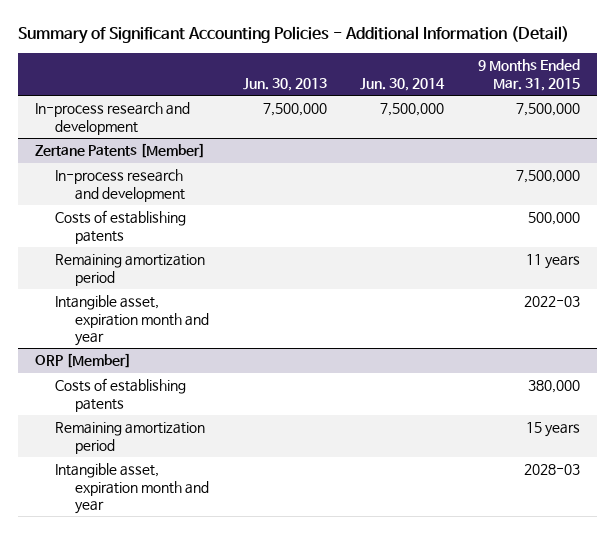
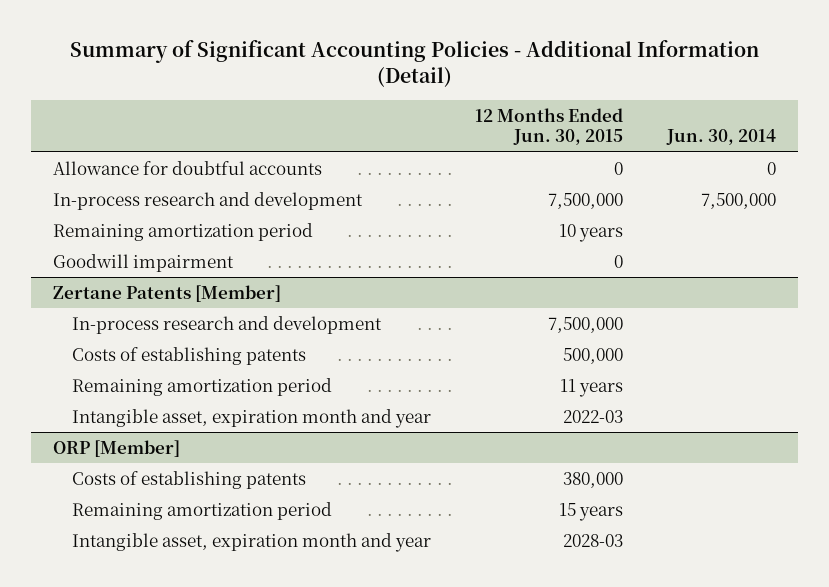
- | Jun. 30, 2013 | Jun. 30, 2014 | 9 Months Ended Mar. 31, 2015
+ | 12 Months Ended Jun. 30, 2015 | Jun. 30, 2014
+ Allowance for doubtful accounts | 0 | 0
+ Remaining amortization period | 10 years |
+ Goodwill impairment | 0 |

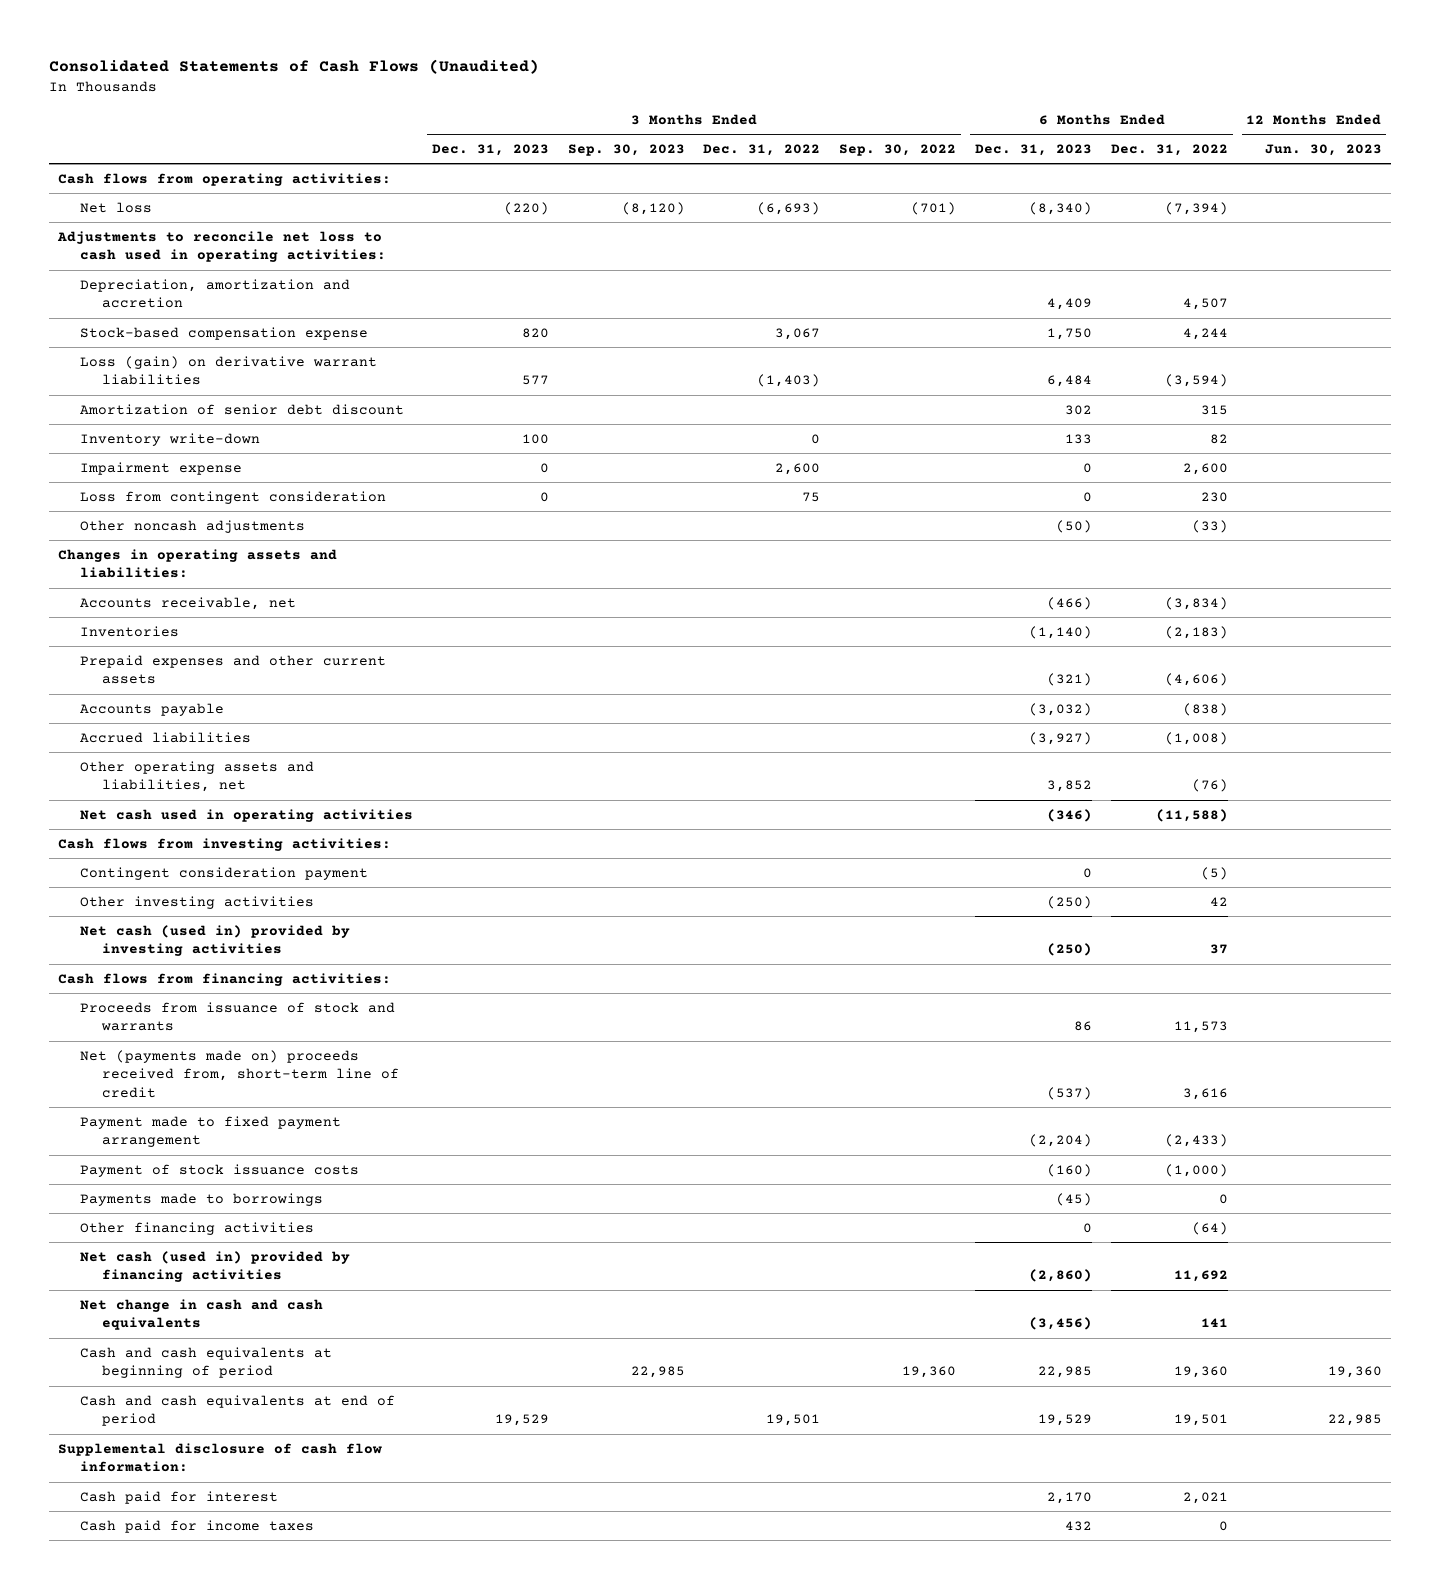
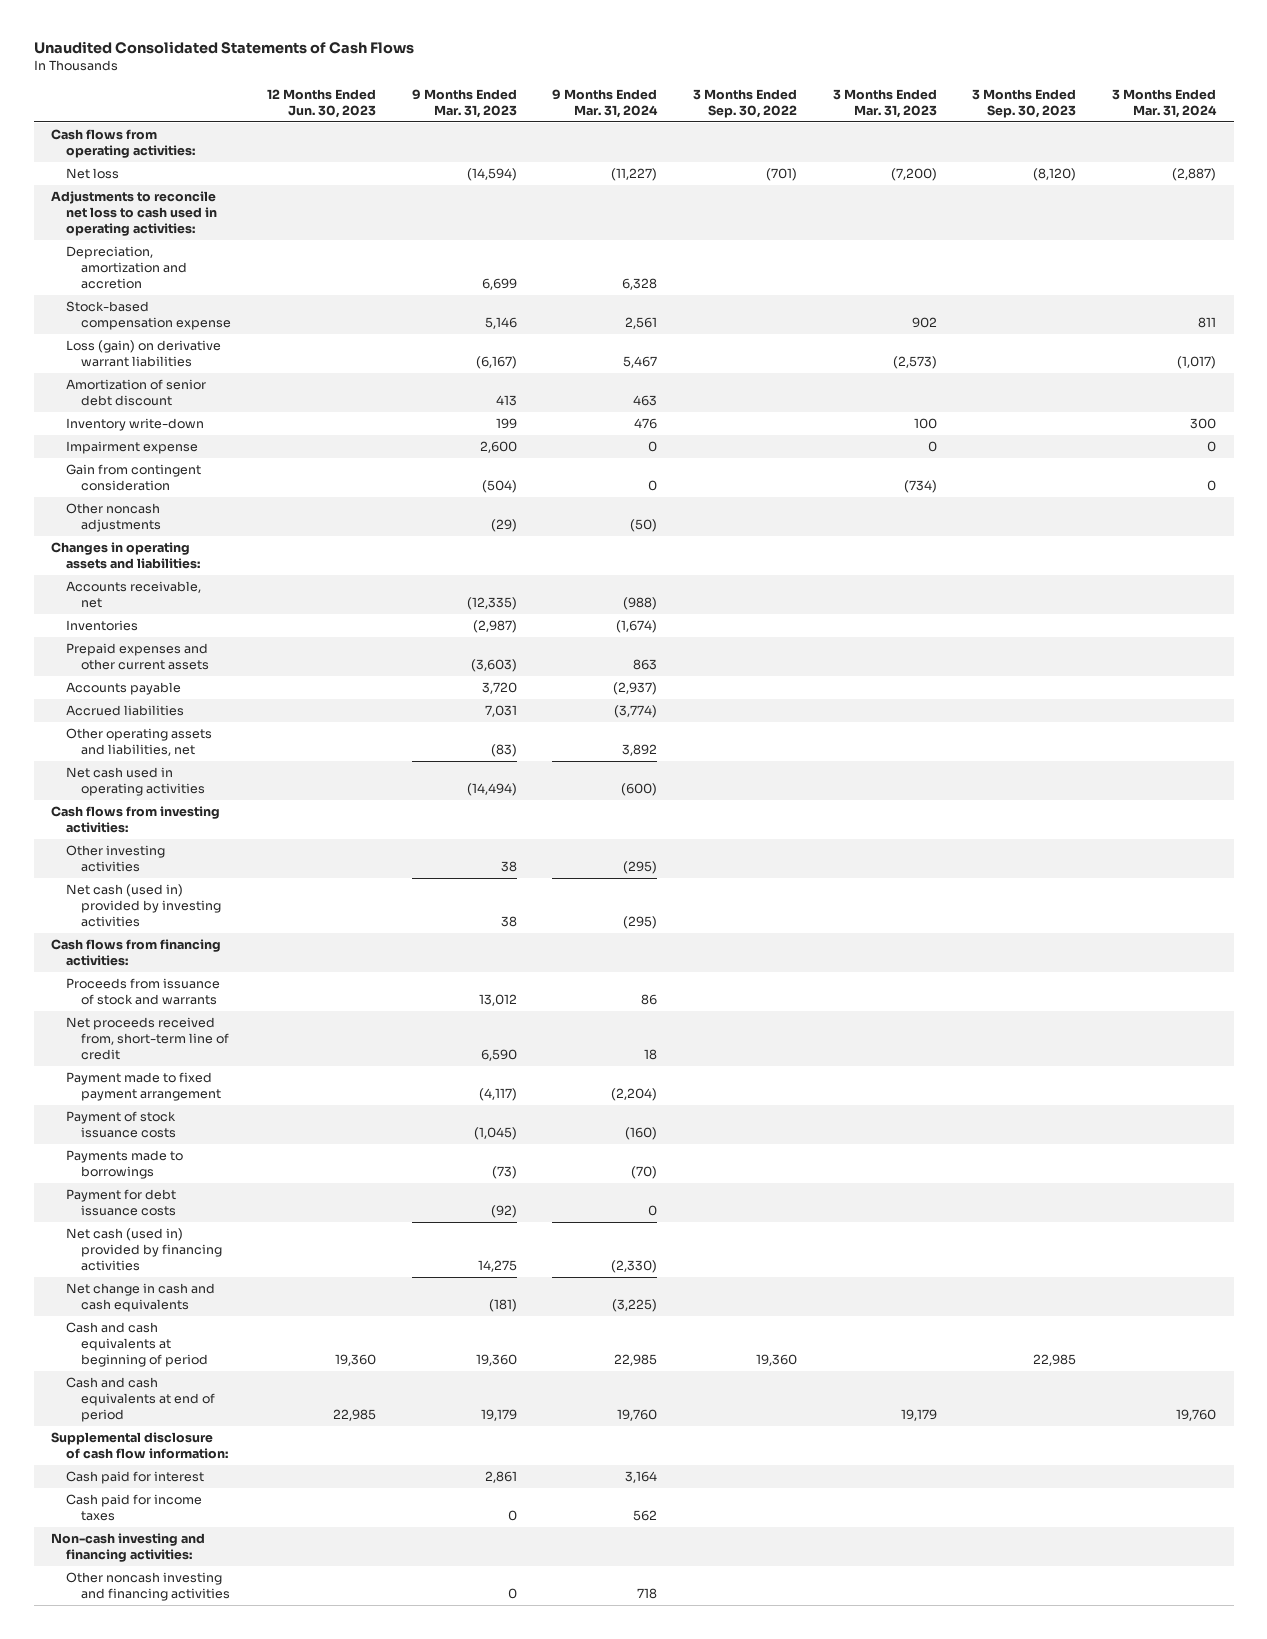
- Consolidated Statements of Cash Flows (Unaudited)
+ Unaudited Consolidated Statements of Cash Flows
- | 3 Months Ended Dec. 31, 2023 | 3 Months Ended Sep. 30, 2023 | 3 Months Ended Dec. 31, 2022 | 3 Months Ended Sep. 30, 2022 | 6 Months Ended Dec. 31, 2023 | 6 Months Ended Dec. 31, 2022 | 12 Months Ended Jun. 30, 2023
+ | 12 Months Ended Jun. 30, 2023 | 9 Months Ended Mar. 31, 2023 | 9 Months Ended Mar. 31, 2024 | 3 Months Ended Sep. 30, 2022 | 3 Months Ended Mar. 31, 2023 | 3 Months Ended Sep. 30, 2023 | 3 Months Ended Mar. 31, 2024
- Loss from contingent consideration | 0 | | 75 | | 0 | 230 |
+ Gain from contingent consideration | | (504) | 0 | | (734) | | 0
- Contingent consideration payment | | | | | 0 | (5) |
- Net (payments made on) proceeds received from, short-term line of credit | | | | | (537) | 3,616 |
+ Net proceeds received from, short-term line of credit | | 6,590 | 18 | | | |
- Other financing activities | | | | | 0 | (64) |
+ Payment for debt issuance costs | | (92) | 0 | | | |
+ Non-cash investing and financing activities:
+ Other noncash investing and financing activities | | 0 | 718 | | | |

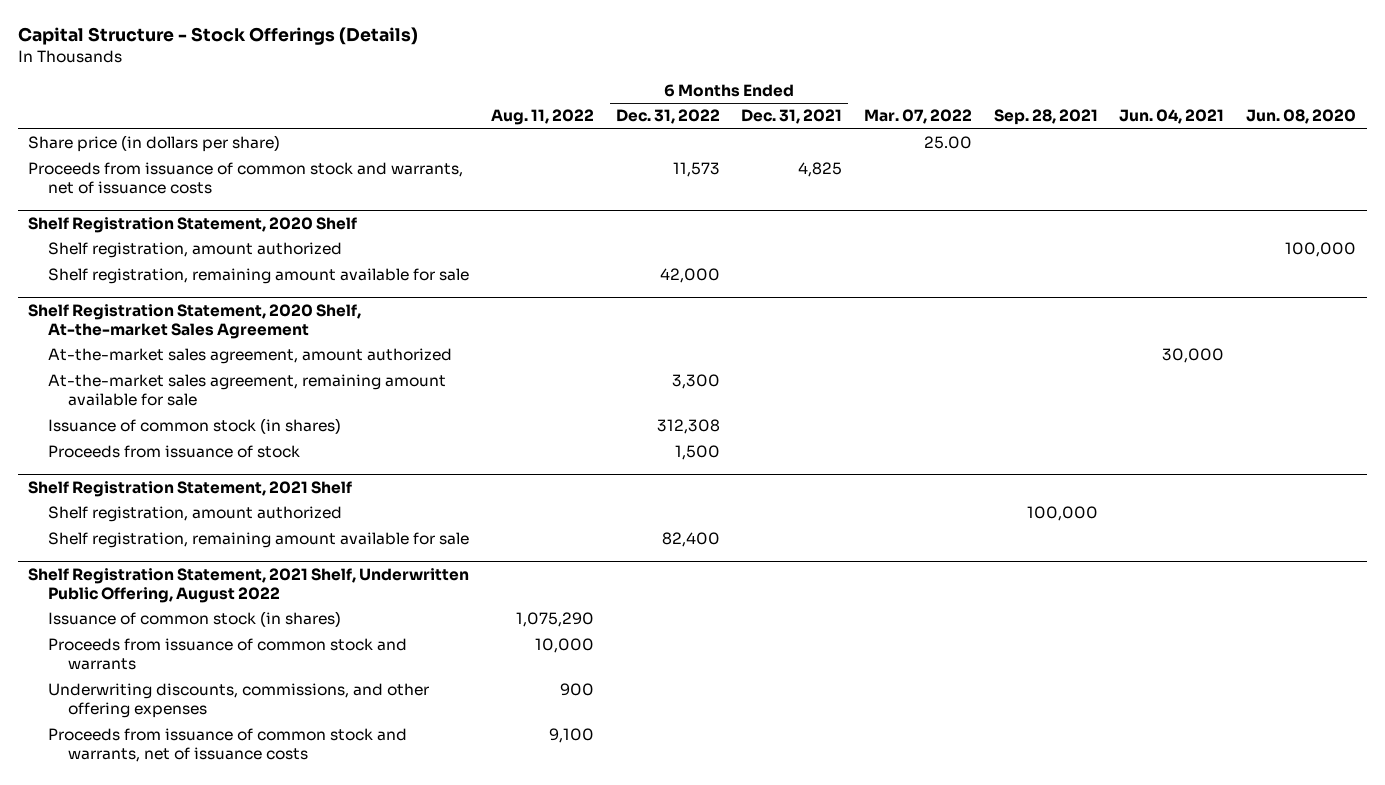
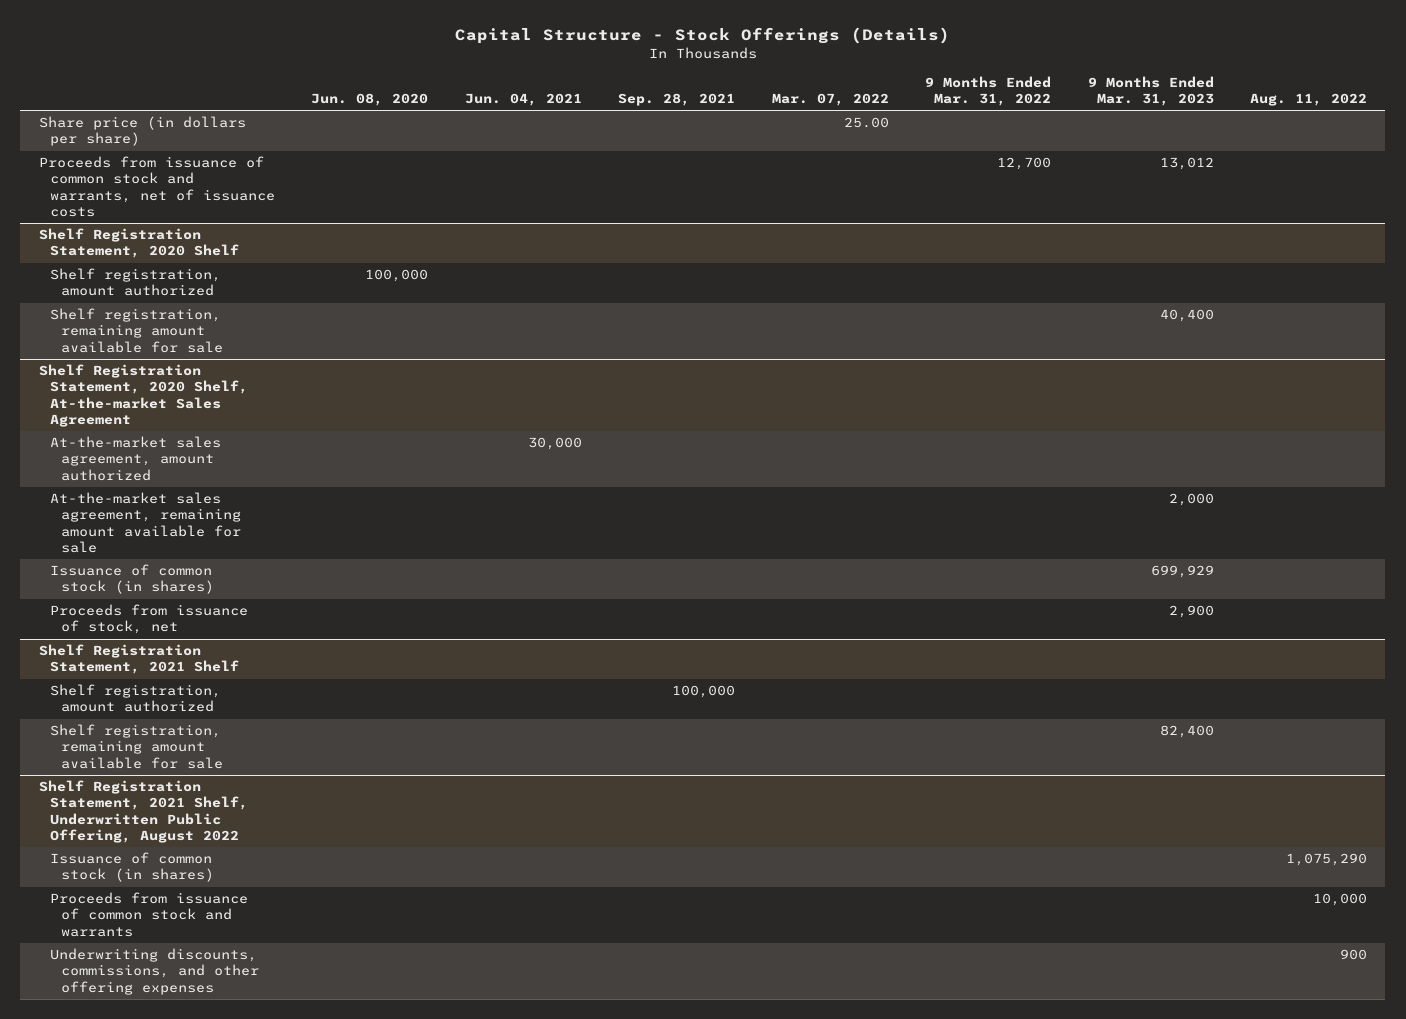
- | Aug. 11, 2022 | 6 Months Ended Dec. 31, 2022 | 6 Months Ended Dec. 31, 2021 | Mar. 07, 2022 | Sep. 28, 2021 | Jun. 04, 2021 | Jun. 08, 2020
+ | Jun. 08, 2020 | Jun. 04, 2021 | Sep. 28, 2021 | Mar. 07, 2022 | 9 Months Ended Mar. 31, 2022 | 9 Months Ended Mar. 31, 2023 | Aug. 11, 2022
@ Shelf Registration Statement, 2020 Shelf, At-the-market Sales Agreement
- Proceeds from issuance of stock | | 1,500 | | | | |
+ Proceeds from issuance of stock, net | | | | | | 2,900 |
@ Shelf Registration Statement, 2021 Shelf, Underwritten Public Offering, August 2022
- Proceeds from issuance of common stock and warrants, net of issuance costs | 9,100 | | | | | |

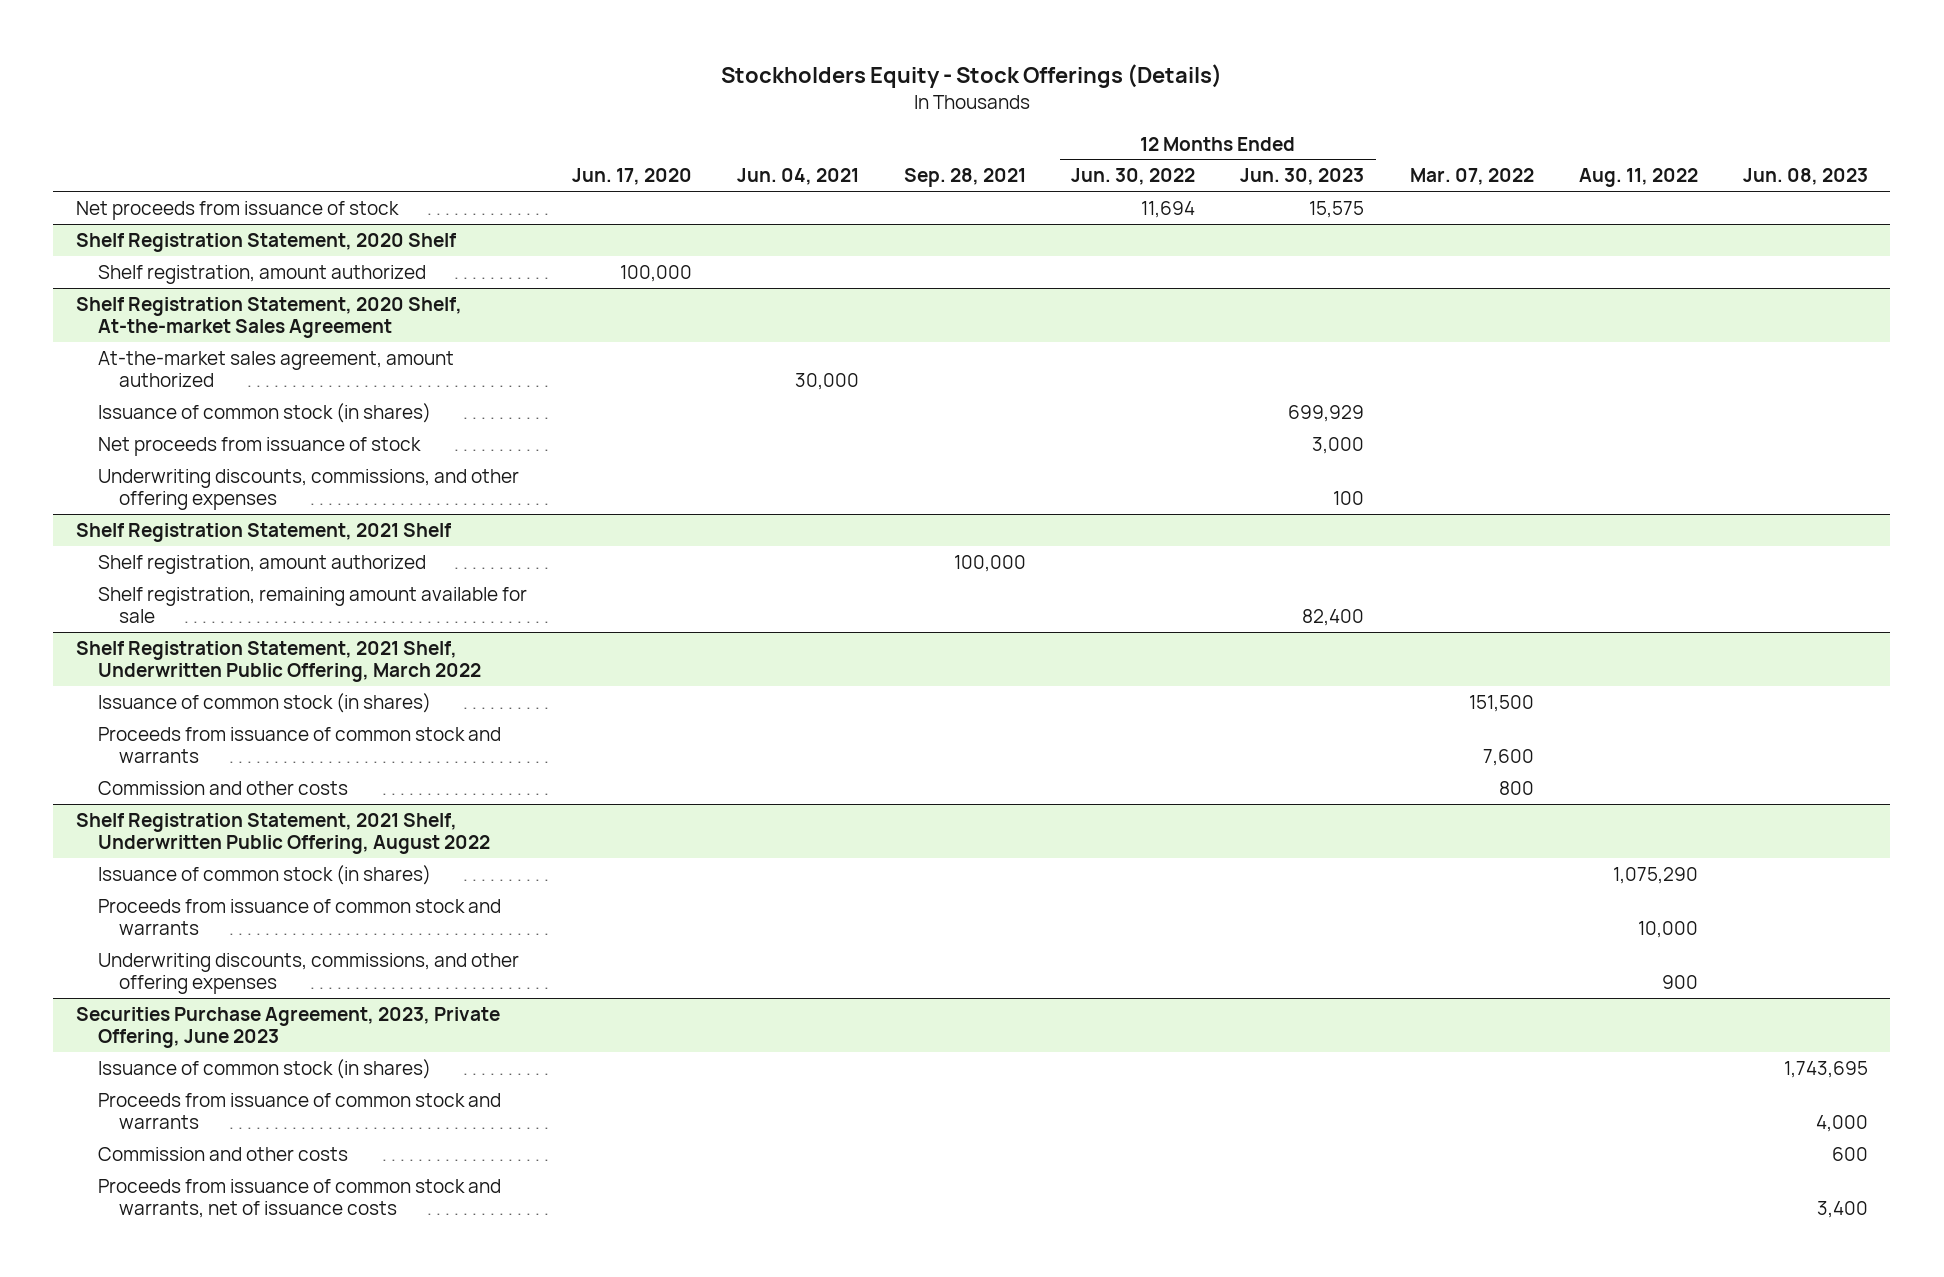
- Capital Structure - Stock Offerings (Details)
+ Stockholders Equity - Stock Offerings (Details)
- | Jun. 08, 2020 | Jun. 04, 2021 | Sep. 28, 2021 | Mar. 07, 2022 | 9 Months Ended Mar. 31, 2022 | 9 Months Ended Mar. 31, 2023 | Aug. 11, 2022
+ | Jun. 17, 2020 | Jun. 04, 2021 | Sep. 28, 2021 | 12 Months Ended Jun. 30, 2022 | 12 Months Ended Jun. 30, 2023 | Mar. 07, 2022 | Aug. 11, 2022 | Jun. 08, 2023
- Share price (in dollars per share) | | | | 25.00 | | |
- Proceeds from issuance of common stock and warrants, net of issuance costs | | | | | 12,700 | 13,012 |
+ Net proceeds from issuance of stock | | | | 11,694 | 15,575 | | |
@ Shelf Registration Statement, 2020 Shelf
- Shelf registration, remaining amount available for sale | | | | | | 40,400 |
@ Shelf Registration Statement, 2020 Shelf, At-the-market Sales Agreement
- At-the-market sales agreement, remaining amount available for sale | | | | | | 2,000 |
- Proceeds from issuance of stock, net | | | | | | 2,900 |
+ Net proceeds from issuance of stock | | | | | 3,000 | | |
+ Underwriting discounts, commissions, and other offering expenses | | | | | 100 | | |
+ Shelf Registration Statement, 2021 Shelf, Underwritten Public Offering, March 2022
+ Issuance of common stock (in shares) | | | | | | 151,500 | |
+ Proceeds from issuance of common stock and warrants | | | | | | 7,600 | |
+ Commission and other costs | | | | | | 800 | |
+ Securities Purchase Agreement, 2023, Private Offering, June 2023
+ Issuance of common stock (in shares) | | | | | | | | 1,743,695
+ Proceeds from issuance of common stock and warrants | | | | | | | | 4,000
+ Commission and other costs | | | | | | | | 600
+ Proceeds from issuance of common stock and warrants, net of issuance costs | | | | | | | | 3,400

